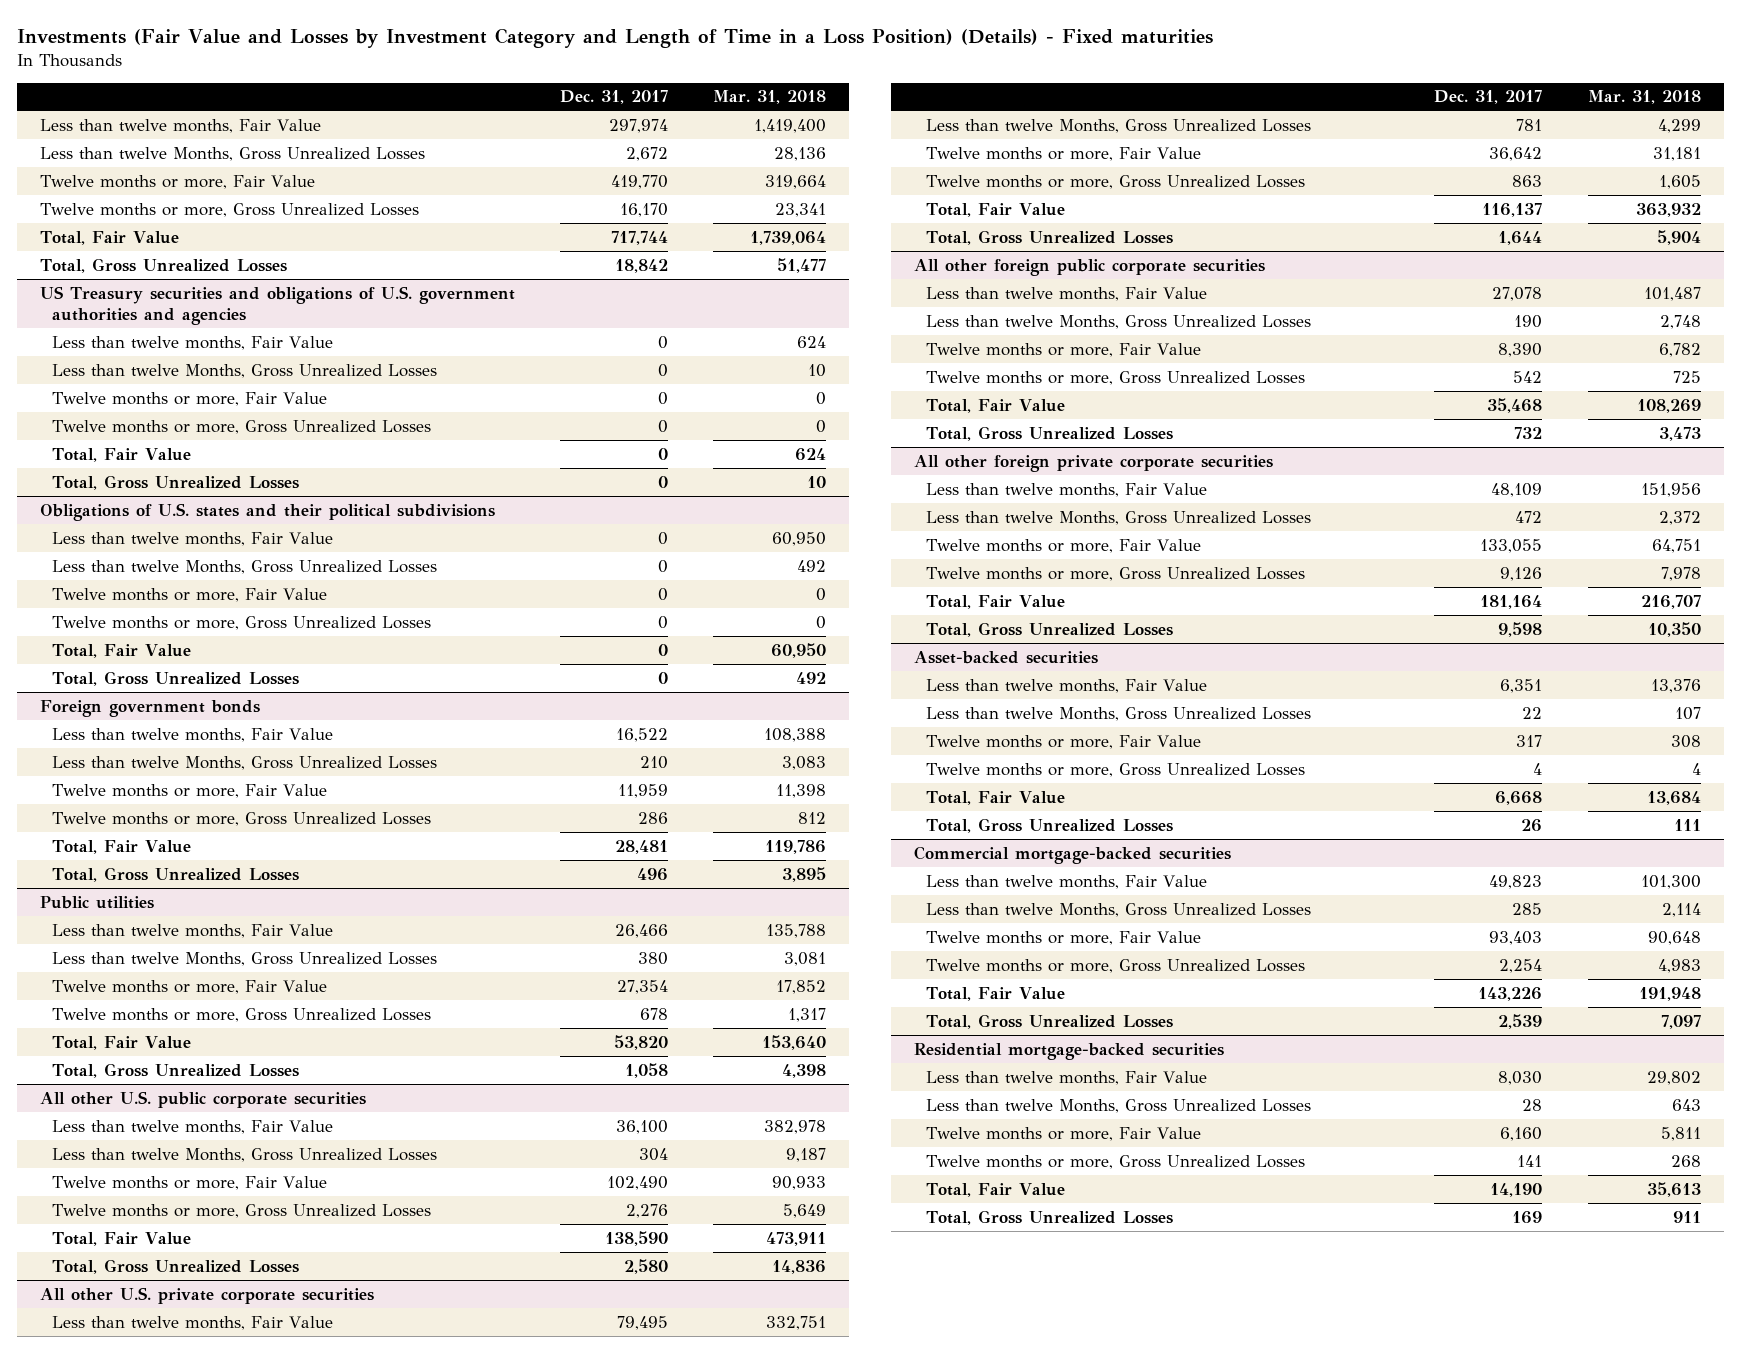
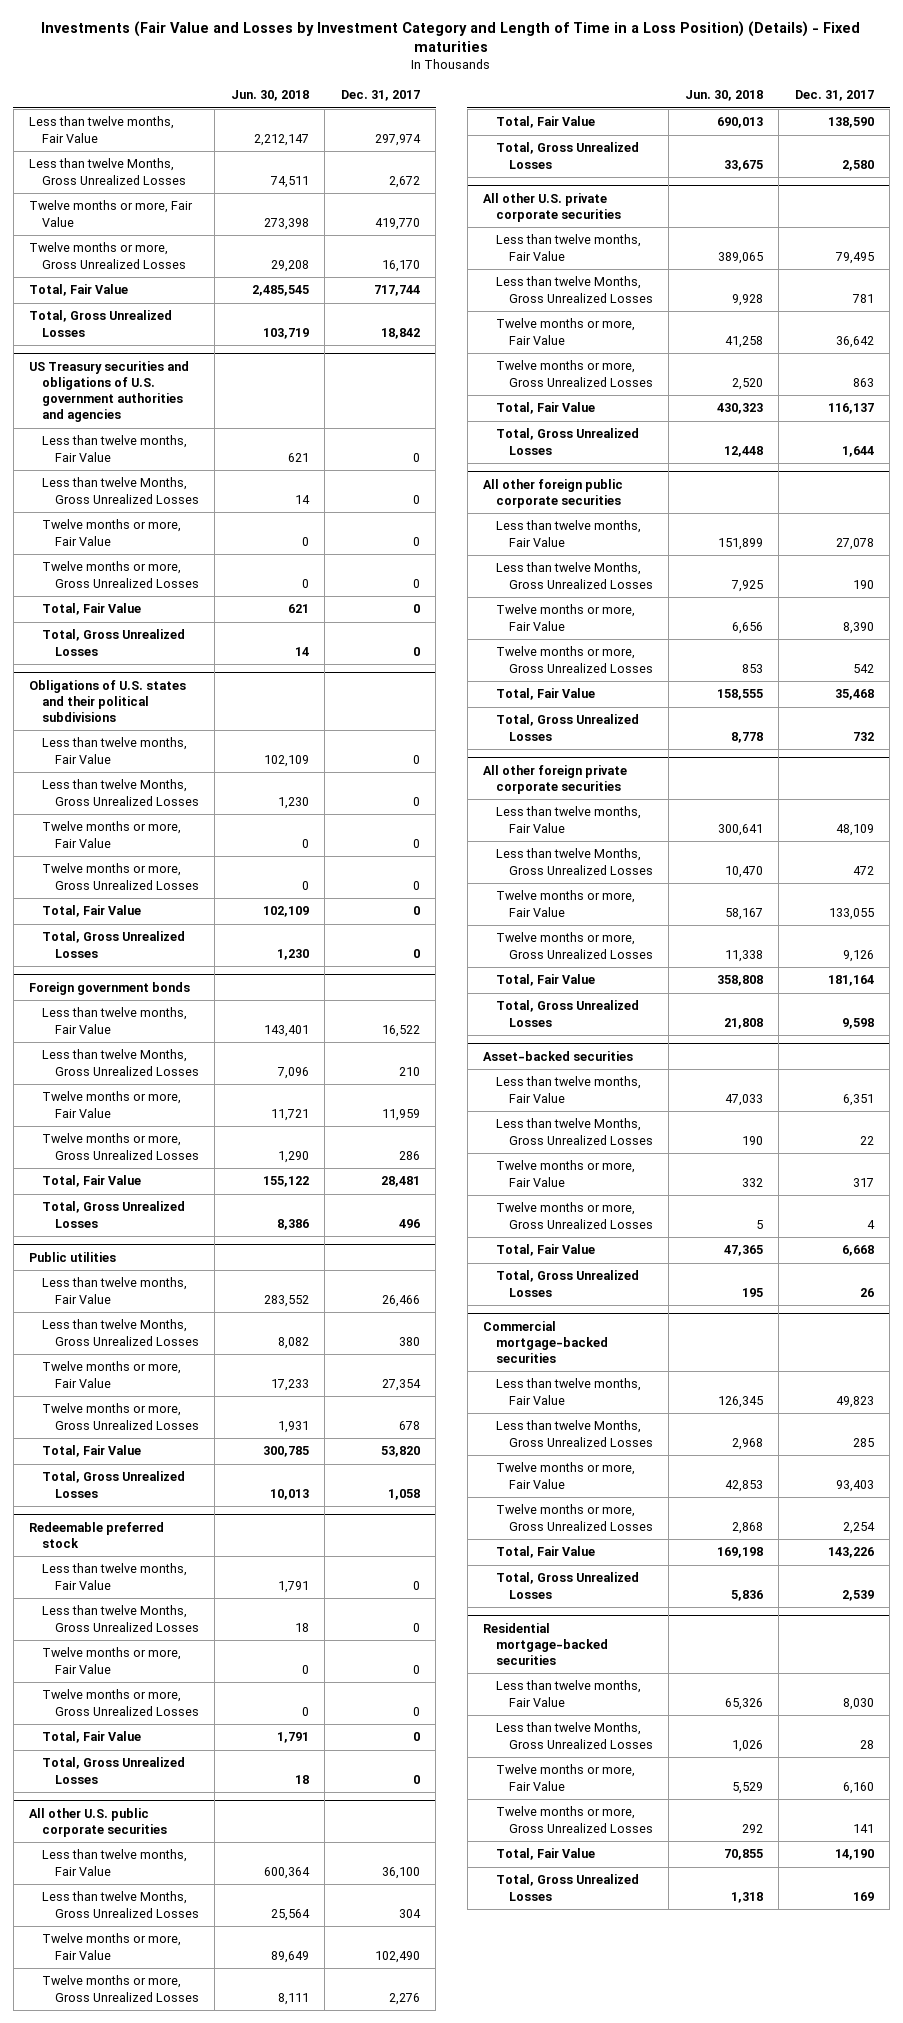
- | Dec. 31, 2017 | Mar. 31, 2018
+ | Jun. 30, 2018 | Dec. 31, 2017
+ Redeemable preferred stock
+ Less than twelve months, Fair Value | 1,791 | 0
+ Less than twelve Months, Gross Unrealized Losses | 18 | 0
+ Twelve months or more, Fair Value | 0 | 0
+ Twelve months or more, Gross Unrealized Losses | 0 | 0
+ Total, Fair Value | 1,791 | 0
+ Total, Gross Unrealized Losses | 18 | 0

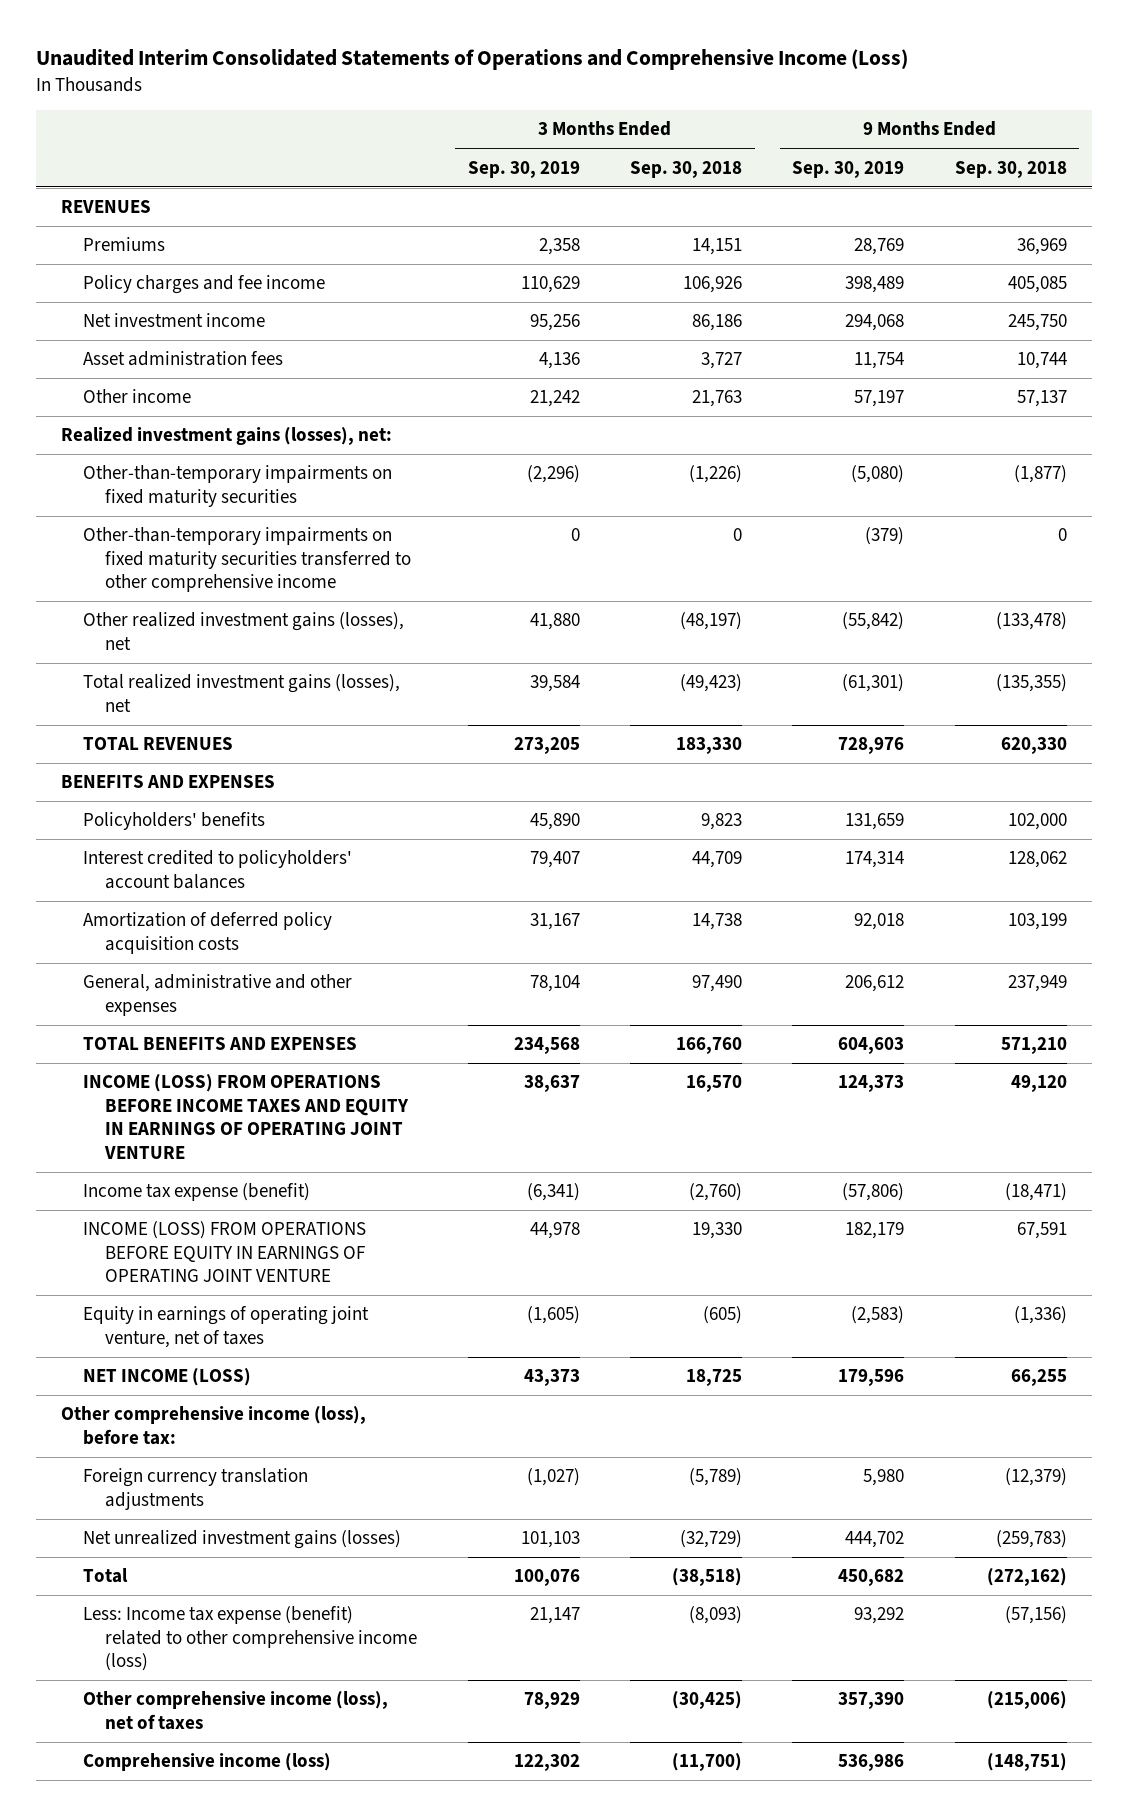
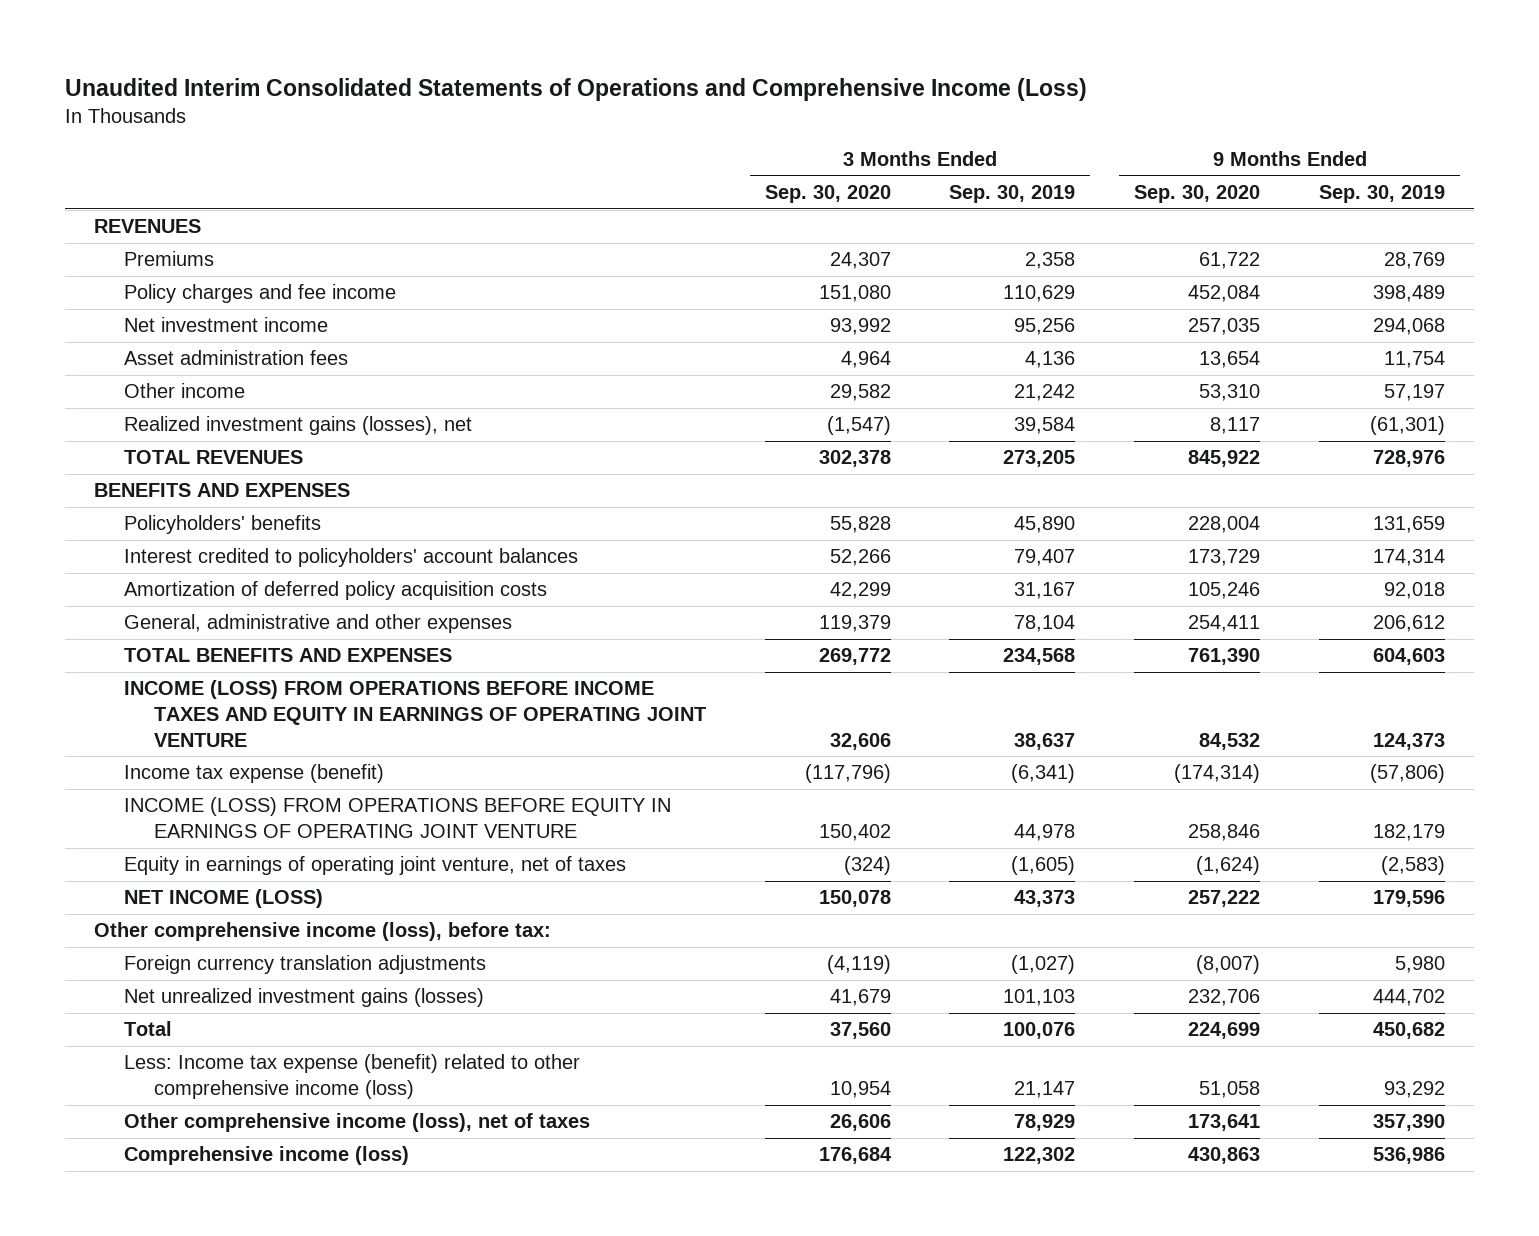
- | 3 Months Ended Sep. 30, 2019 | 3 Months Ended Sep. 30, 2018 | 9 Months Ended Sep. 30, 2019 | 9 Months Ended Sep. 30, 2018
+ | 3 Months Ended Sep. 30, 2020 | 3 Months Ended Sep. 30, 2019 | 9 Months Ended Sep. 30, 2020 | 9 Months Ended Sep. 30, 2019
- Realized investment gains (losses), net:
- Other-than-temporary impairments on fixed maturity securities | (2,296) | (1,226) | (5,080) | (1,877)
- Other-than-temporary impairments on fixed maturity securities transferred to other comprehensive income | 0 | 0 | (379) | 0
- Other realized investment gains (losses), net | 41,880 | (48,197) | (55,842) | (133,478)
- Total realized investment gains (losses), net | 39,584 | (49,423) | (61,301) | (135,355)
+ Realized investment gains (losses), net | (1,547) | 39,584 | 8,117 | (61,301)

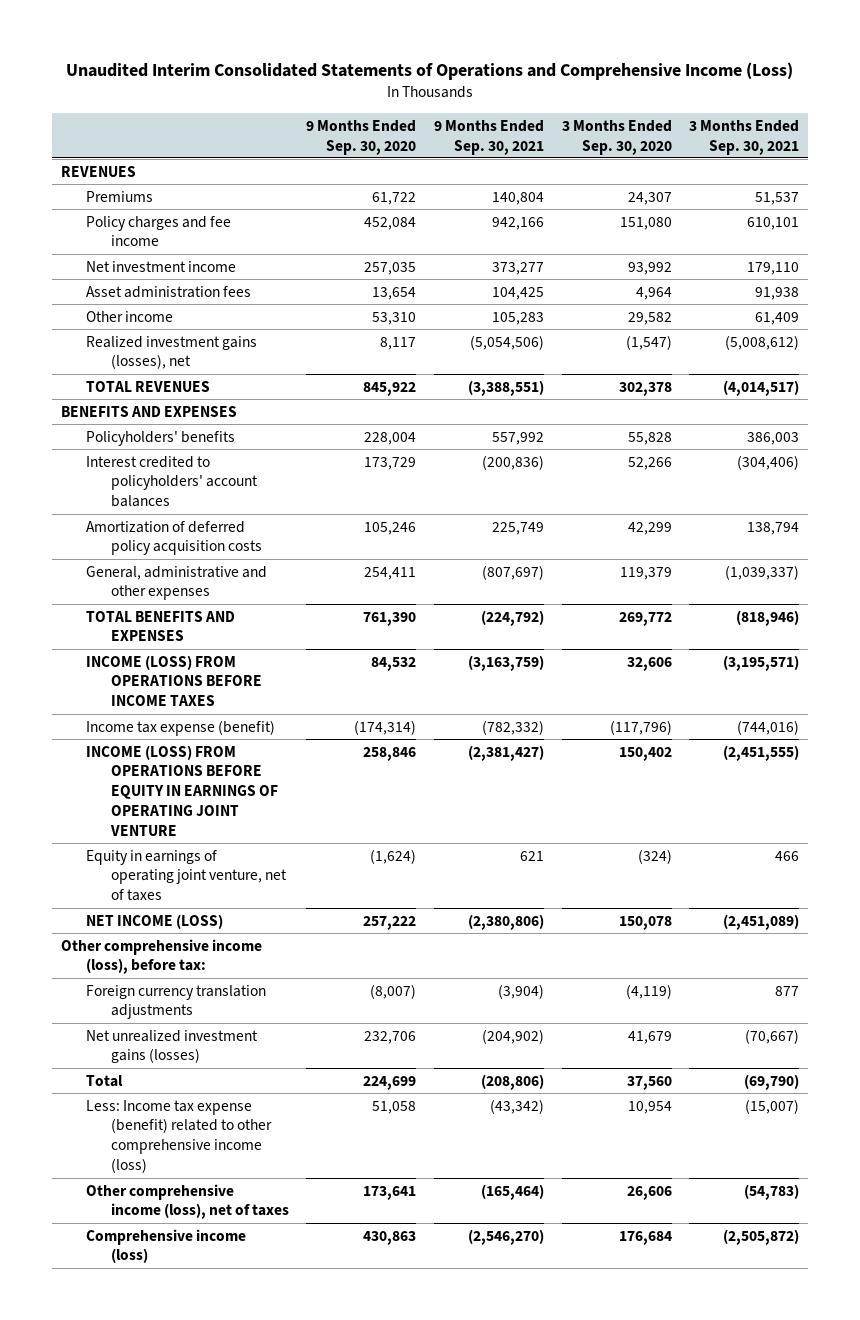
- | 3 Months Ended Sep. 30, 2020 | 3 Months Ended Sep. 30, 2019 | 9 Months Ended Sep. 30, 2020 | 9 Months Ended Sep. 30, 2019
+ | 9 Months Ended Sep. 30, 2020 | 9 Months Ended Sep. 30, 2021 | 3 Months Ended Sep. 30, 2020 | 3 Months Ended Sep. 30, 2021
- INCOME (LOSS) FROM OPERATIONS BEFORE INCOME TAXES AND EQUITY IN EARNINGS OF OPERATING JOINT VENTURE | 32,606 | 38,637 | 84,532 | 124,373
+ INCOME (LOSS) FROM OPERATIONS BEFORE INCOME TAXES | 84,532 | (3,163,759) | 32,606 | (3,195,571)

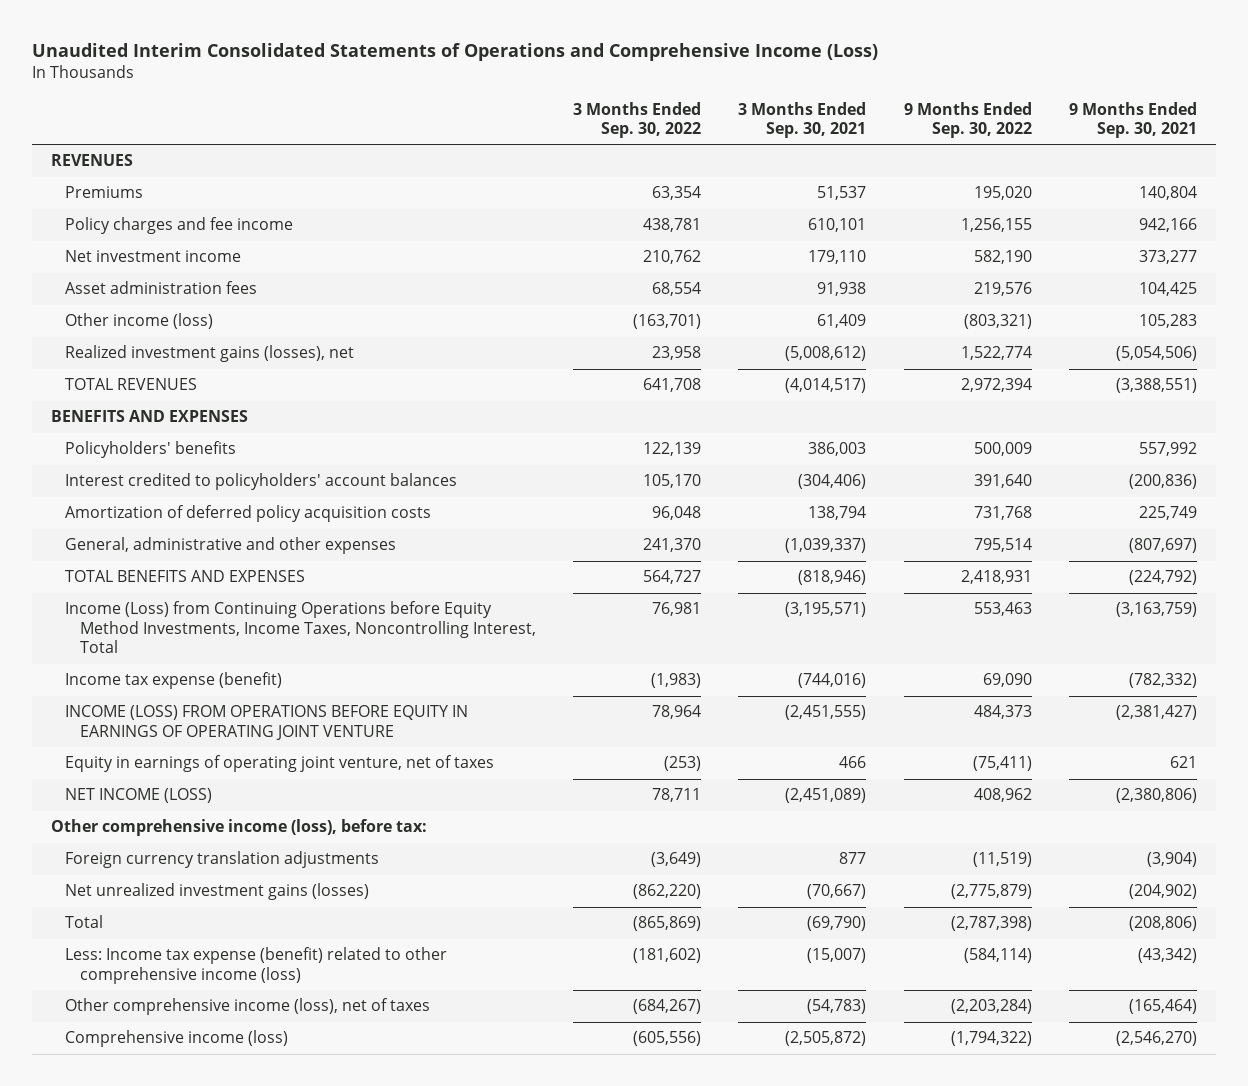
- | 9 Months Ended Sep. 30, 2020 | 9 Months Ended Sep. 30, 2021 | 3 Months Ended Sep. 30, 2020 | 3 Months Ended Sep. 30, 2021
+ | 3 Months Ended Sep. 30, 2022 | 3 Months Ended Sep. 30, 2021 | 9 Months Ended Sep. 30, 2022 | 9 Months Ended Sep. 30, 2021
- Other income | 53,310 | 105,283 | 29,582 | 61,409
+ Other income (loss) | (163,701) | 61,409 | (803,321) | 105,283
- INCOME (LOSS) FROM OPERATIONS BEFORE INCOME TAXES | 84,532 | (3,163,759) | 32,606 | (3,195,571)
+ Income (Loss) from Continuing Operations before Equity Method Investments, Income Taxes, Noncontrolling Interest, Total | 76,981 | (3,195,571) | 553,463 | (3,163,759)

